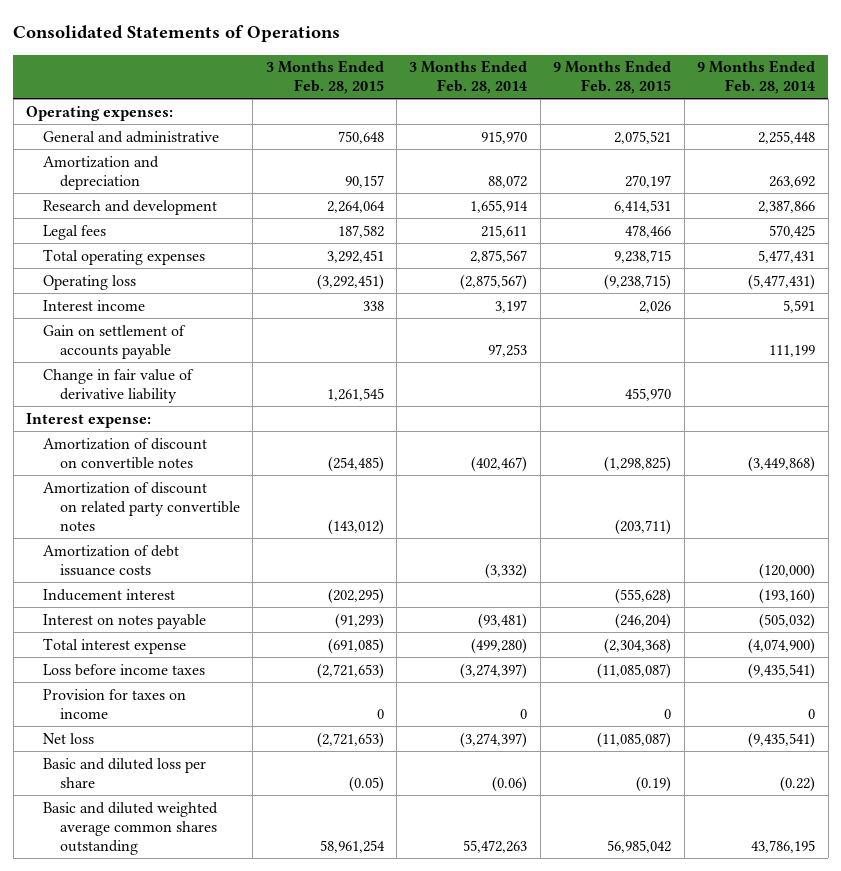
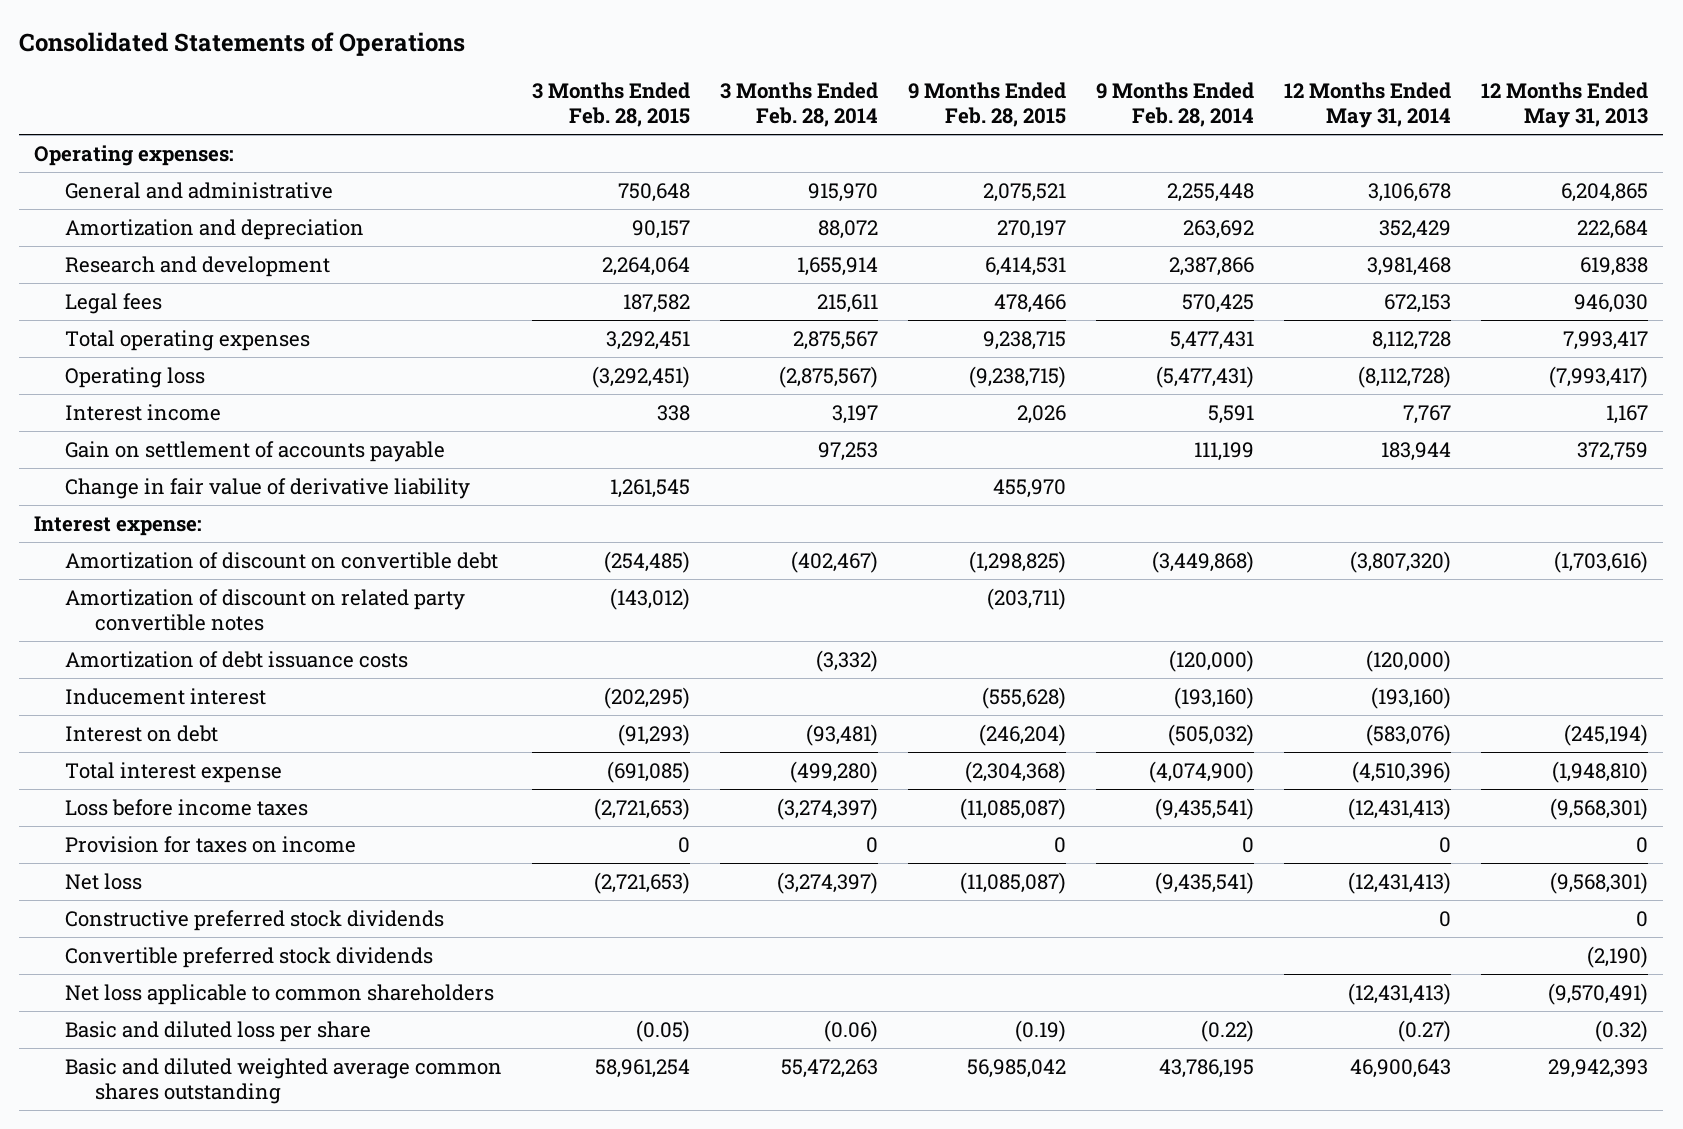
- | 3 Months Ended Feb. 28, 2015 | 3 Months Ended Feb. 28, 2014 | 9 Months Ended Feb. 28, 2015 | 9 Months Ended Feb. 28, 2014
+ | 3 Months Ended Feb. 28, 2015 | 3 Months Ended Feb. 28, 2014 | 9 Months Ended Feb. 28, 2015 | 9 Months Ended Feb. 28, 2014 | 12 Months Ended May 31, 2014 | 12 Months Ended May 31, 2013
- Amortization of discount on convertible notes | (254,485) | (402,467) | (1,298,825) | (3,449,868)
+ Amortization of discount on convertible debt | (254,485) | (402,467) | (1,298,825) | (3,449,868) | (3,807,320) | (1,703,616)
- Interest on notes payable | (91,293) | (93,481) | (246,204) | (505,032)
+ Interest on debt | (91,293) | (93,481) | (246,204) | (505,032) | (583,076) | (245,194)
+ Constructive preferred stock dividends | | | | | 0 | 0
+ Convertible preferred stock dividends | | | | | | (2,190)
+ Net loss applicable to common shareholders | | | | | (12,431,413) | (9,570,491)

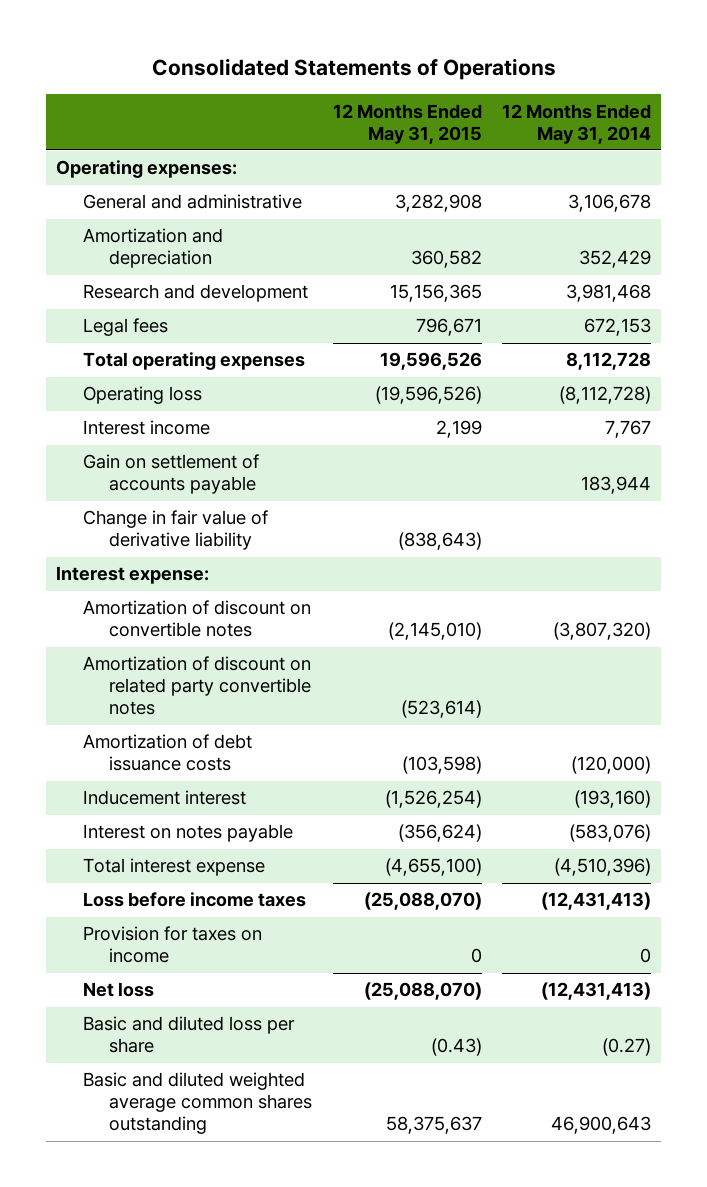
- | 3 Months Ended Feb. 28, 2015 | 3 Months Ended Feb. 28, 2014 | 9 Months Ended Feb. 28, 2015 | 9 Months Ended Feb. 28, 2014 | 12 Months Ended May 31, 2014 | 12 Months Ended May 31, 2013
+ | 12 Months Ended May 31, 2015 | 12 Months Ended May 31, 2014
- Amortization of discount on convertible debt | (254,485) | (402,467) | (1,298,825) | (3,449,868) | (3,807,320) | (1,703,616)
+ Amortization of discount on convertible notes | (2,145,010) | (3,807,320)
- Interest on debt | (91,293) | (93,481) | (246,204) | (505,032) | (583,076) | (245,194)
+ Interest on notes payable | (356,624) | (583,076)
- Constructive preferred stock dividends | | | | | 0 | 0
- Convertible preferred stock dividends | | | | | | (2,190)
- Net loss applicable to common shareholders | | | | | (12,431,413) | (9,570,491)

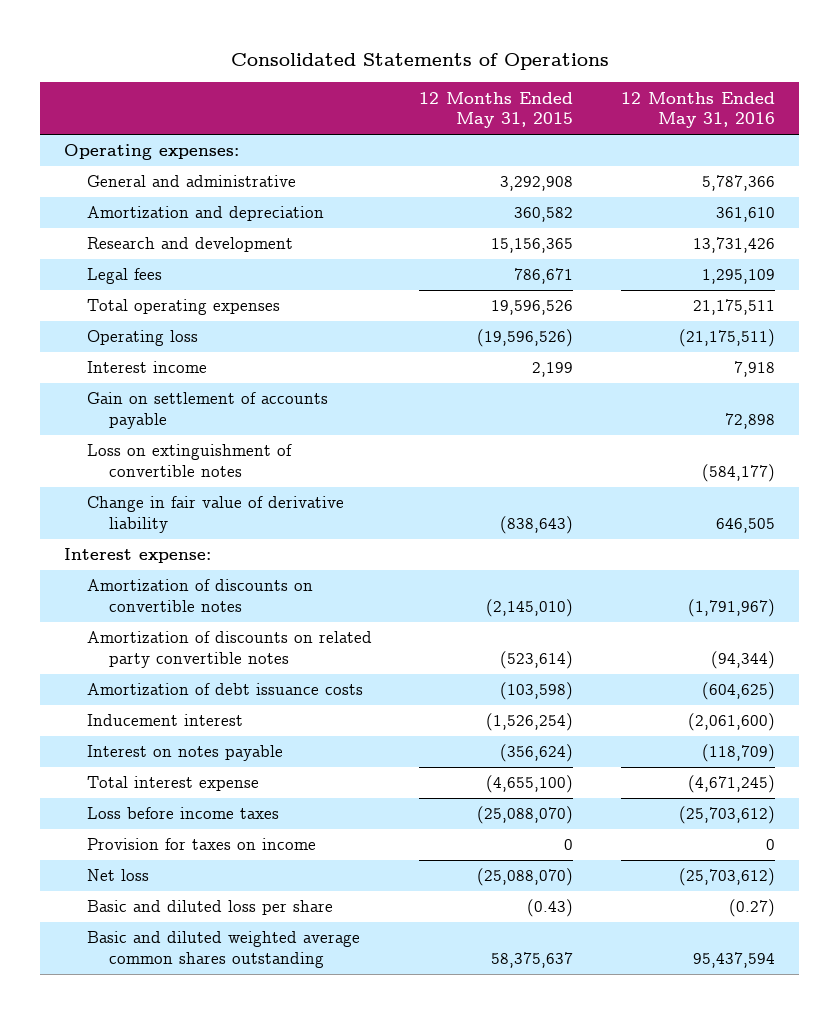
- | 12 Months Ended May 31, 2015 | 12 Months Ended May 31, 2014
+ | 12 Months Ended May 31, 2015 | 12 Months Ended May 31, 2016
- General and administrative | 3,282,908 | 3,106,678
+ General and administrative | 3,292,908 | 5,787,366
- Legal fees | 796,671 | 672,153
+ Legal fees | 786,671 | 1,295,109
+ Loss on extinguishment of convertible notes | | (584,177)
- Amortization of discount on convertible notes | (2,145,010) | (3,807,320)
- Amortization of discount on related party convertible notes | (523,614) |
+ Amortization of discounts on convertible notes | (2,145,010) | (1,791,967)
+ Amortization of discounts on related party convertible notes | (523,614) | (94,344)

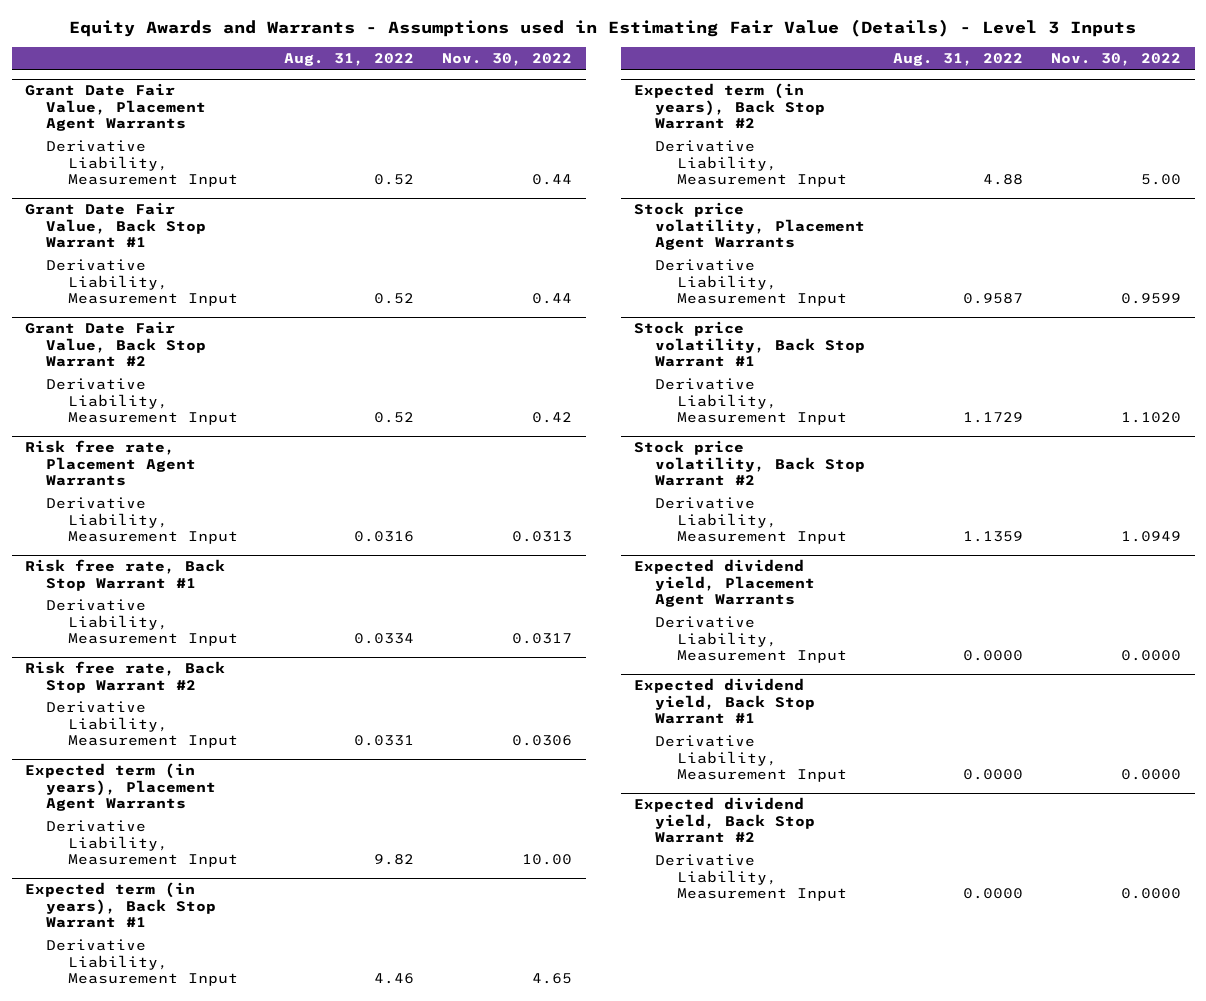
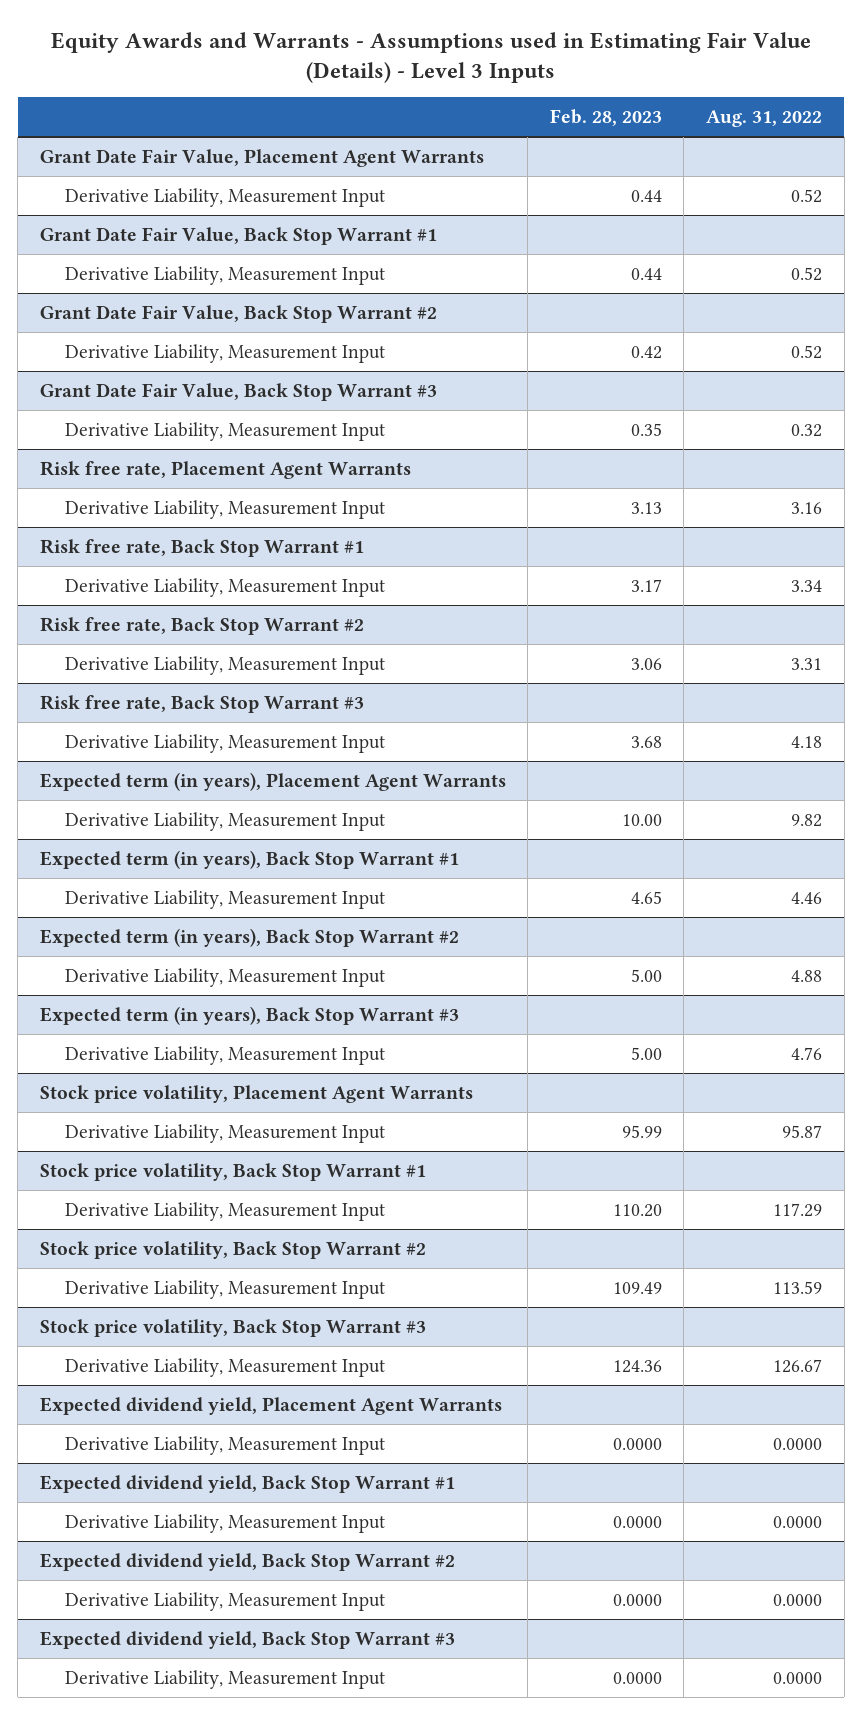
- | Aug. 31, 2022 | Nov. 30, 2022
+ | Feb. 28, 2023 | Aug. 31, 2022
+ Grant Date Fair Value, Back Stop Warrant #3
+ Derivative Liability, Measurement Input | 0.35 | 0.32
@ Risk free rate, Placement Agent Warrants
- Derivative Liability, Measurement Input | 0.0316 | 0.0313
+ Derivative Liability, Measurement Input | 3.13 | 3.16
@ Risk free rate, Back Stop Warrant #1
- Derivative Liability, Measurement Input | 0.0334 | 0.0317
+ Derivative Liability, Measurement Input | 3.17 | 3.34
@ Risk free rate, Back Stop Warrant #2
- Derivative Liability, Measurement Input | 0.0331 | 0.0306
+ Derivative Liability, Measurement Input | 3.06 | 3.31
+ Risk free rate, Back Stop Warrant #3
+ Derivative Liability, Measurement Input | 3.68 | 4.18
+ Expected term (in years), Back Stop Warrant #3
+ Derivative Liability, Measurement Input | 5.00 | 4.76
@ Stock price volatility, Placement Agent Warrants
- Derivative Liability, Measurement Input | 0.9587 | 0.9599
+ Derivative Liability, Measurement Input | 95.99 | 95.87
@ Stock price volatility, Back Stop Warrant #1
- Derivative Liability, Measurement Input | 1.1729 | 1.1020
+ Derivative Liability, Measurement Input | 110.20 | 117.29
@ Stock price volatility, Back Stop Warrant #2
- Derivative Liability, Measurement Input | 1.1359 | 1.0949
+ Derivative Liability, Measurement Input | 109.49 | 113.59
+ Stock price volatility, Back Stop Warrant #3
+ Derivative Liability, Measurement Input | 124.36 | 126.67
+ Expected dividend yield, Back Stop Warrant #3
+ Derivative Liability, Measurement Input | 0.0000 | 0.0000

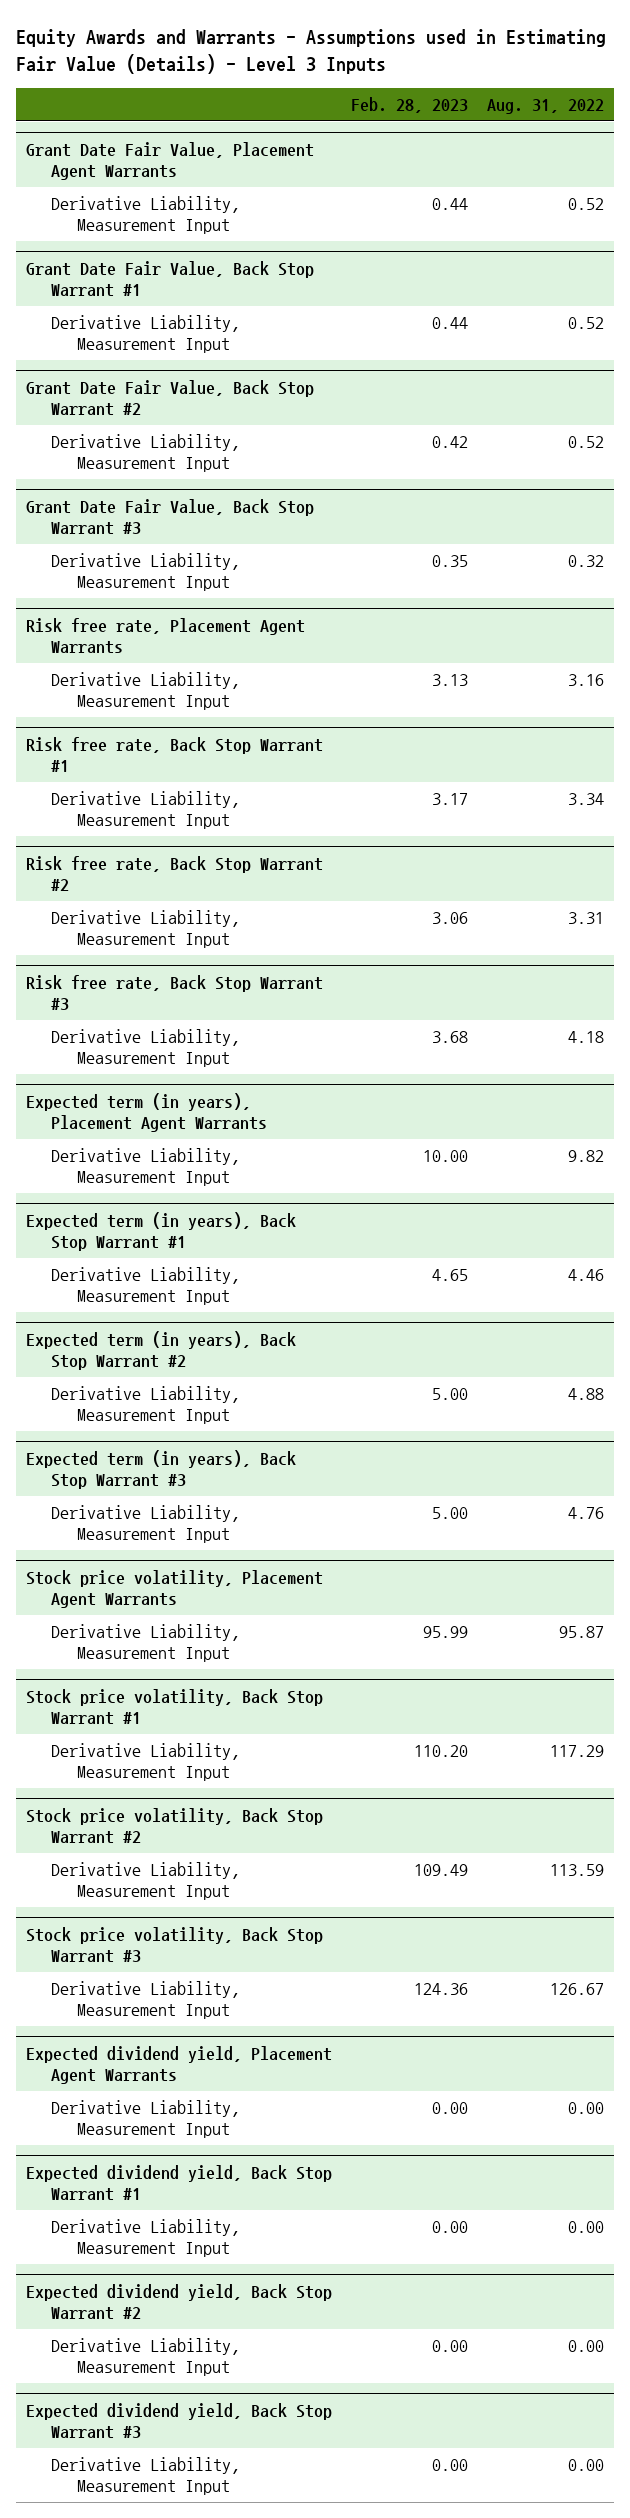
@ Expected dividend yield, Placement Agent Warrants
- Derivative Liability, Measurement Input | 0.0000 | 0.0000
+ Derivative Liability, Measurement Input | 0.00 | 0.00
@ Expected dividend yield, Back Stop Warrant #1
- Derivative Liability, Measurement Input | 0.0000 | 0.0000
+ Derivative Liability, Measurement Input | 0.00 | 0.00
@ Expected dividend yield, Back Stop Warrant #2
- Derivative Liability, Measurement Input | 0.0000 | 0.0000
+ Derivative Liability, Measurement Input | 0.00 | 0.00
@ Expected dividend yield, Back Stop Warrant #3
- Derivative Liability, Measurement Input | 0.0000 | 0.0000
+ Derivative Liability, Measurement Input | 0.00 | 0.00

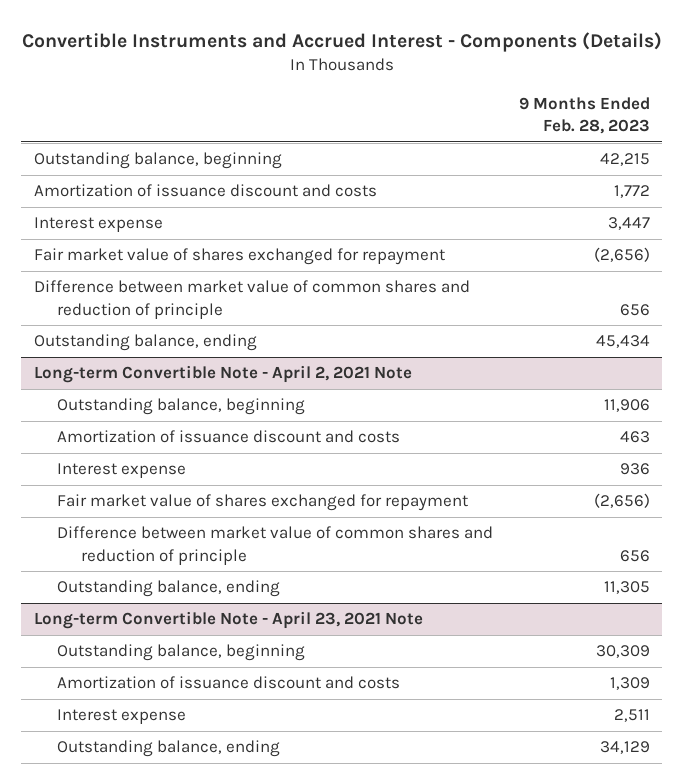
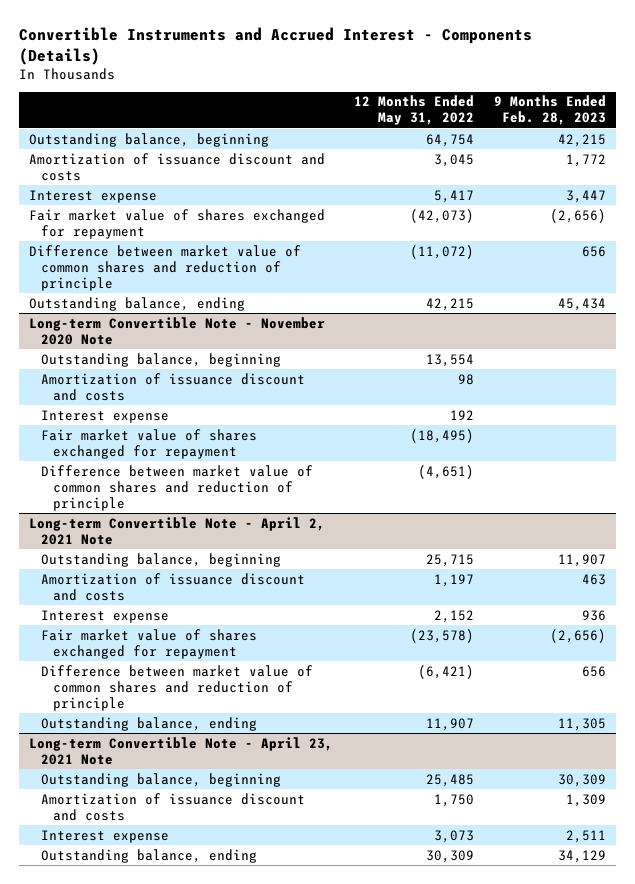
- | 9 Months Ended Feb. 28, 2023
+ | 12 Months Ended May 31, 2022 | 9 Months Ended Feb. 28, 2023
+ Long-term Convertible Note - November 2020 Note
+ Outstanding balance, beginning | 13,554 |
+ Amortization of issuance discount and costs | 98 |
+ Interest expense | 192 |
+ Fair market value of shares exchanged for repayment | (18,495) |
+ Difference between market value of common shares and reduction of principle | (4,651) |
@ Long-term Convertible Note - April 2, 2021 Note
- Outstanding balance, beginning | 11,906
+ Outstanding balance, beginning | 25,715 | 11,907

